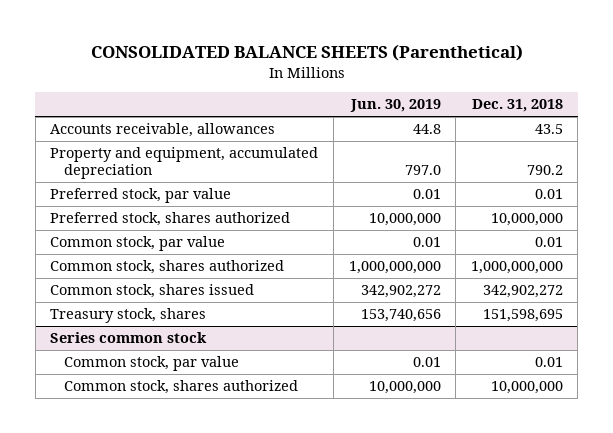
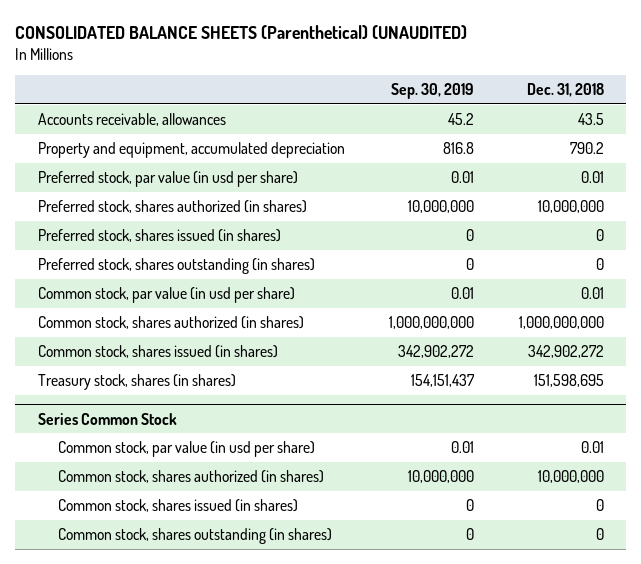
- CONSOLIDATED BALANCE SHEETS (Parenthetical)
+ CONSOLIDATED BALANCE SHEETS (Parenthetical) (UNAUDITED)
- | Jun. 30, 2019 | Dec. 31, 2018
+ | Sep. 30, 2019 | Dec. 31, 2018
- Preferred stock, par value | 0.01 | 0.01
- Preferred stock, shares authorized | 10,000,000 | 10,000,000
- Common stock, par value | 0.01 | 0.01
- Common stock, shares authorized | 1,000,000,000 | 1,000,000,000
- Common stock, shares issued | 342,902,272 | 342,902,272
- Treasury stock, shares | 153,740,656 | 151,598,695
- Series common stock
- Common stock, par value | 0.01 | 0.01
- Common stock, shares authorized | 10,000,000 | 10,000,000
+ Preferred stock, par value (in usd per share) | 0.01 | 0.01
+ Preferred stock, shares authorized (in shares) | 10,000,000 | 10,000,000
+ Preferred stock, shares issued (in shares) | 0 | 0
+ Preferred stock, shares outstanding (in shares) | 0 | 0
+ Common stock, par value (in usd per share) | 0.01 | 0.01
+ Common stock, shares authorized (in shares) | 1,000,000,000 | 1,000,000,000
+ Common stock, shares issued (in shares) | 342,902,272 | 342,902,272
+ Treasury stock, shares (in shares) | 154,151,437 | 151,598,695
+ Series Common Stock
+ Common stock, par value (in usd per share) | 0.01 | 0.01
+ Common stock, shares authorized (in shares) | 10,000,000 | 10,000,000
+ Common stock, shares issued (in shares) | 0 | 0
+ Common stock, shares outstanding (in shares) | 0 | 0

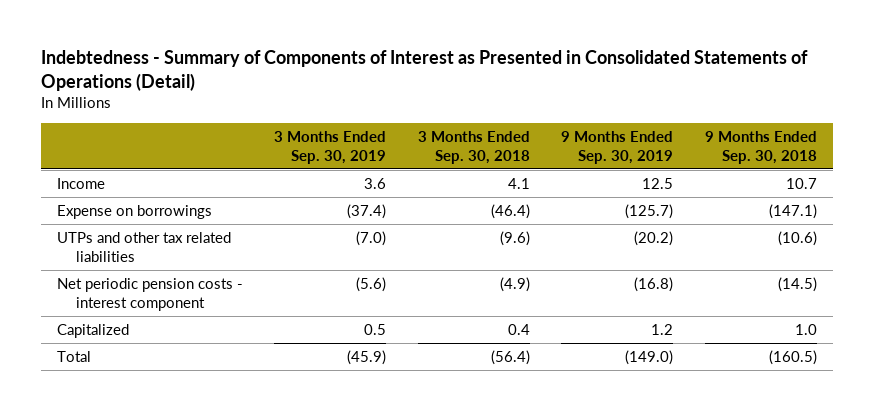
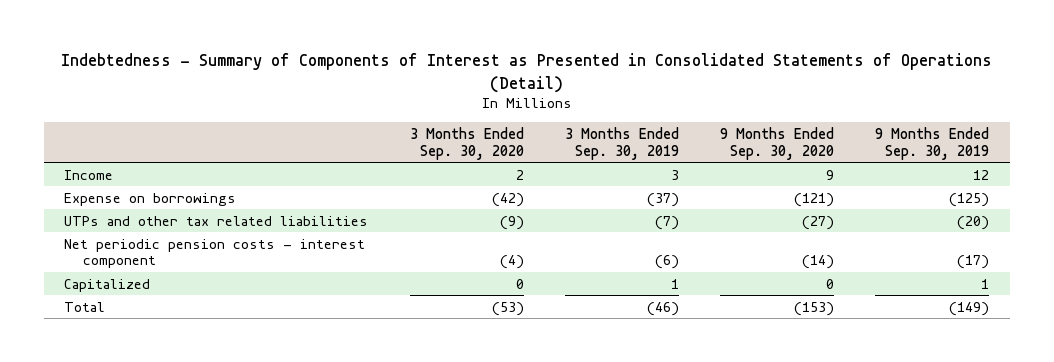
- | 3 Months Ended Sep. 30, 2019 | 3 Months Ended Sep. 30, 2018 | 9 Months Ended Sep. 30, 2019 | 9 Months Ended Sep. 30, 2018
+ | 3 Months Ended Sep. 30, 2020 | 3 Months Ended Sep. 30, 2019 | 9 Months Ended Sep. 30, 2020 | 9 Months Ended Sep. 30, 2019
- Income | 3.6 | 4.1 | 12.5 | 10.7
- Expense on borrowings | (37.4) | (46.4) | (125.7) | (147.1)
- UTPs and other tax related liabilities | (7.0) | (9.6) | (20.2) | (10.6)
- Net periodic pension costs - interest component | (5.6) | (4.9) | (16.8) | (14.5)
- Capitalized | 0.5 | 0.4 | 1.2 | 1.0
- Total | (45.9) | (56.4) | (149.0) | (160.5)
+ Income | 2 | 3 | 9 | 12
+ Expense on borrowings | (42) | (37) | (121) | (125)
+ UTPs and other tax related liabilities | (9) | (7) | (27) | (20)
+ Net periodic pension costs - interest component | (4) | (6) | (14) | (17)
+ Capitalized | 0 | 1 | 0 | 1
+ Total | (53) | (46) | (153) | (149)

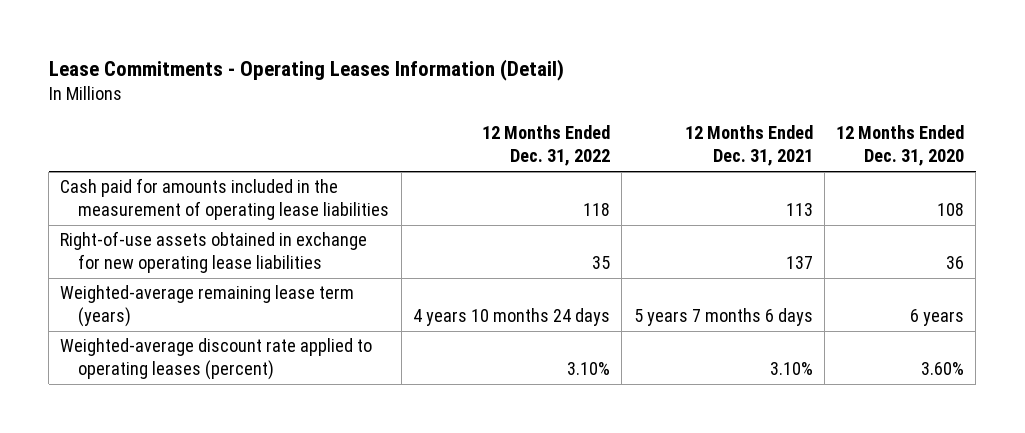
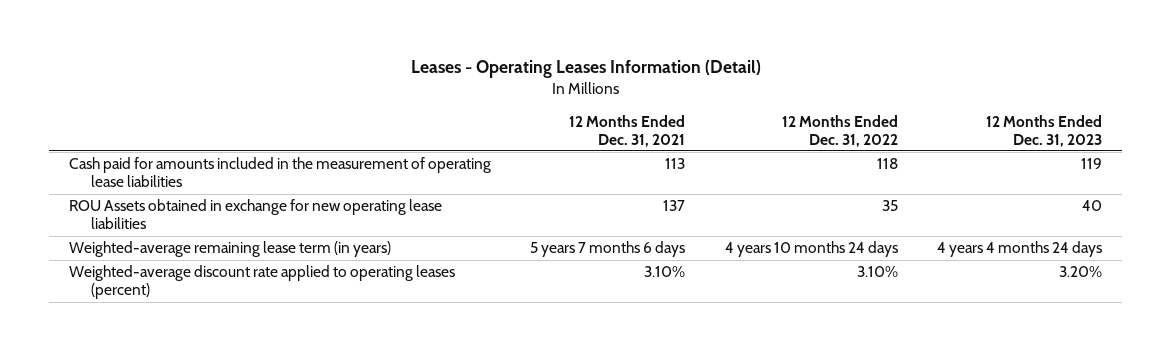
- Lease Commitments - Operating Leases Information (Detail)
+ Leases - Operating Leases Information (Detail)
- | 12 Months Ended Dec. 31, 2022 | 12 Months Ended Dec. 31, 2021 | 12 Months Ended Dec. 31, 2020
+ | 12 Months Ended Dec. 31, 2021 | 12 Months Ended Dec. 31, 2022 | 12 Months Ended Dec. 31, 2023
- Right-of-use assets obtained in exchange for new operating lease liabilities | 35 | 137 | 36
- Weighted-average remaining lease term (years) | 4 years 10 months 24 days | 5 years 7 months 6 days | 6 years
+ ROU Assets obtained in exchange for new operating lease liabilities | 137 | 35 | 40
+ Weighted-average remaining lease term (in years) | 5 years 7 months 6 days | 4 years 10 months 24 days | 4 years 4 months 24 days

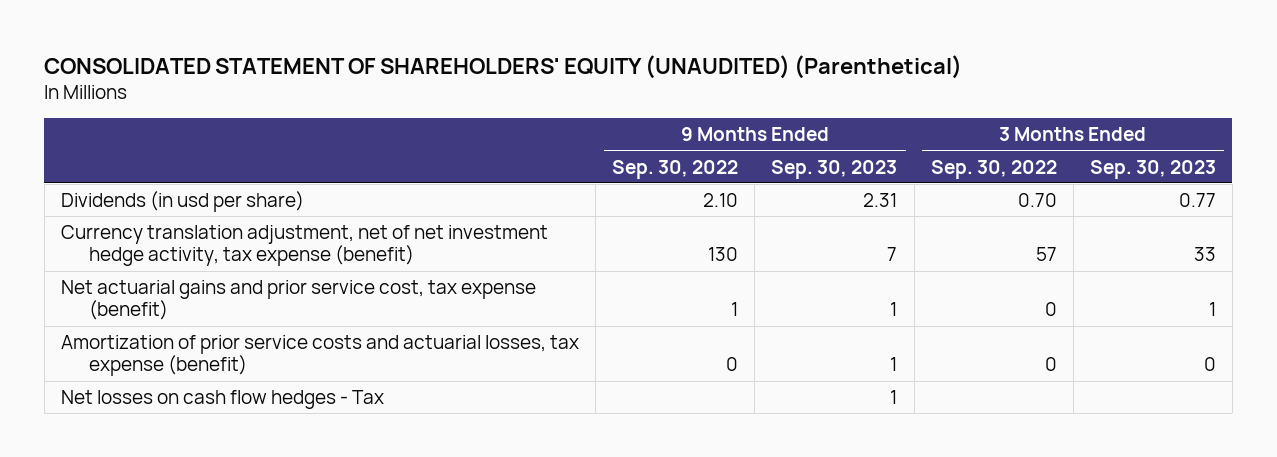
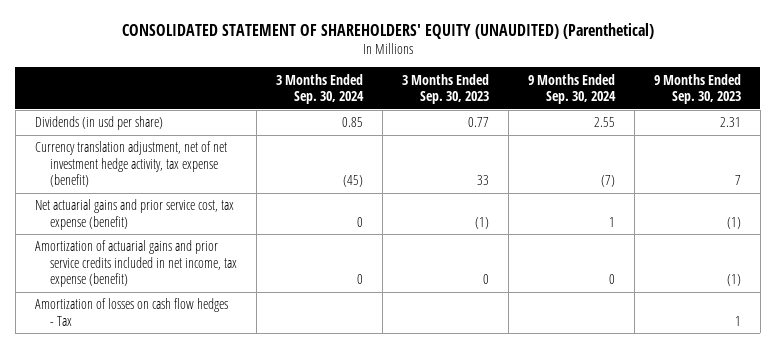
- | 9 Months Ended Sep. 30, 2022 | 9 Months Ended Sep. 30, 2023 | 3 Months Ended Sep. 30, 2022 | 3 Months Ended Sep. 30, 2023
+ | 3 Months Ended Sep. 30, 2024 | 3 Months Ended Sep. 30, 2023 | 9 Months Ended Sep. 30, 2024 | 9 Months Ended Sep. 30, 2023
- Net actuarial gains and prior service cost, tax expense (benefit) | 1 | 1 | 0 | 1
- Amortization of prior service costs and actuarial losses, tax expense (benefit) | 0 | 1 | 0 | 0
- Net losses on cash flow hedges - Tax | | 1 | |
+ Net actuarial gains and prior service cost, tax expense (benefit) | 0 | (1) | 1 | (1)
+ Amortization of actuarial gains and prior service credits included in net income, tax expense (benefit) | 0 | 0 | 0 | (1)
+ Amortization of losses on cash flow hedges - Tax | | | | 1

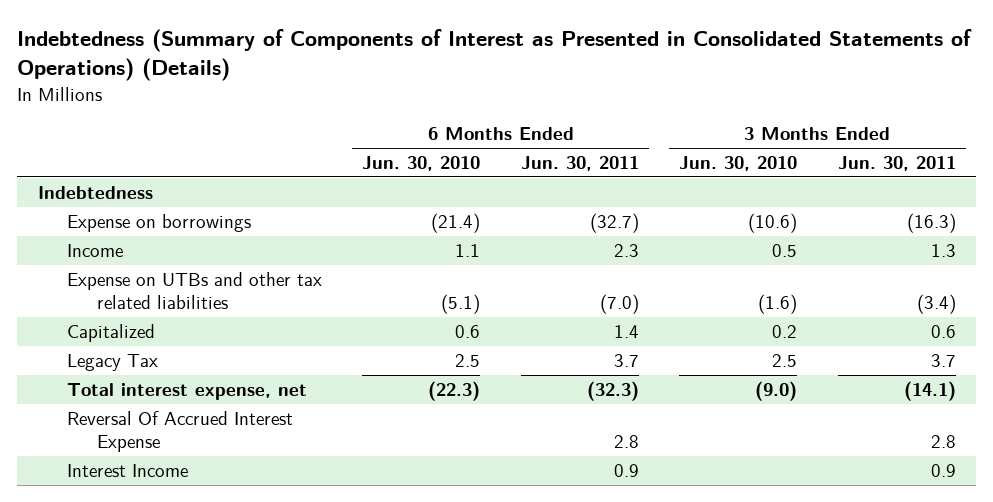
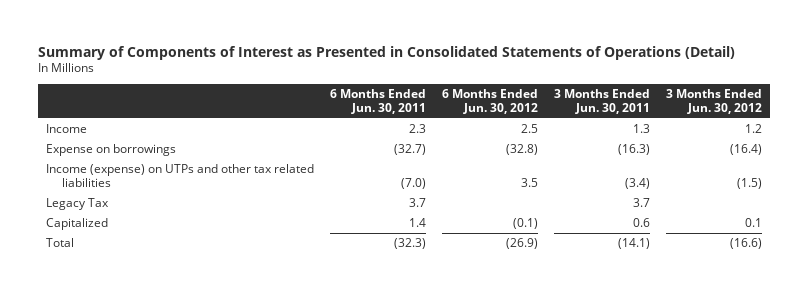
- Indebtedness (Summary of Components of Interest as Presented in Consolidated Statements of Operations) (Details)
+ Summary of Components of Interest as Presented in Consolidated Statements of Operations (Detail)
- | 6 Months Ended Jun. 30, 2010 | 6 Months Ended Jun. 30, 2011 | 3 Months Ended Jun. 30, 2010 | 3 Months Ended Jun. 30, 2011
+ | 6 Months Ended Jun. 30, 2011 | 6 Months Ended Jun. 30, 2012 | 3 Months Ended Jun. 30, 2011 | 3 Months Ended Jun. 30, 2012
- Indebtedness
- Expense on UTBs and other tax related liabilities | (5.1) | (7.0) | (1.6) | (3.4)
moved down: Expense on borrowings | (32.7) | (32.8) | (16.3) | (16.4)
+ Income (expense) on UTPs and other tax related liabilities | (7.0) | 3.5 | (3.4) | (1.5)
- Total interest expense, net | (22.3) | (32.3) | (9.0) | (14.1)
- Reversal Of Accrued Interest Expense | | 2.8 | | 2.8
- Interest Income | | 0.9 | | 0.9
moved down: Capitalized | 1.4 | (0.1) | 0.6 | 0.1
+ Total | (32.3) | (26.9) | (14.1) | (16.6)

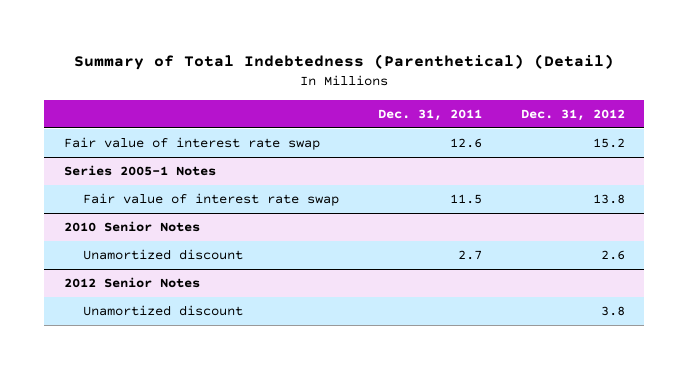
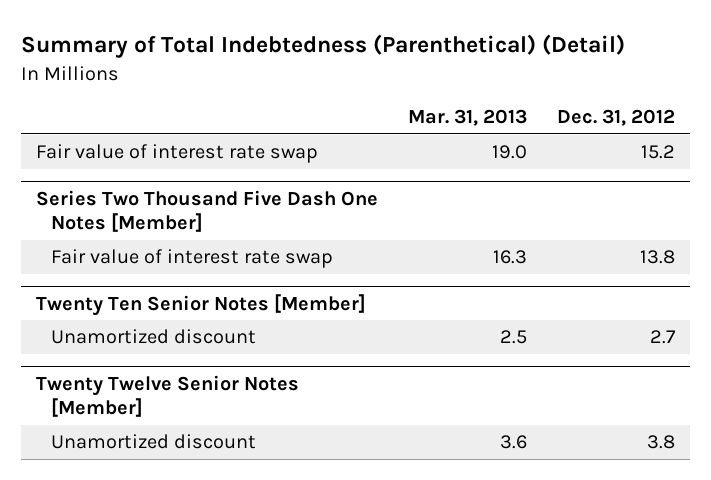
- | Dec. 31, 2011 | Dec. 31, 2012
+ | Mar. 31, 2013 | Dec. 31, 2012
- Series 2005-1 Notes
+ Series Two Thousand Five Dash One Notes [Member]
- 2010 Senior Notes
- Unamortized discount | 2.7 | 2.6
- 2012 Senior Notes
+ Twenty Ten Senior Notes [Member]
+ Unamortized discount | 2.5 | 2.7
+ Twenty Twelve Senior Notes [Member]

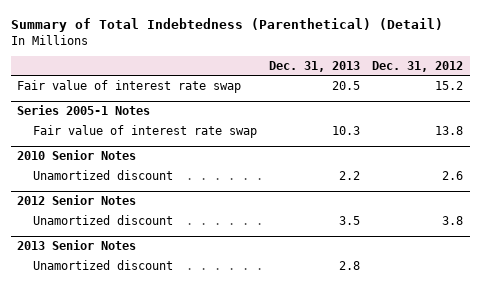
- | Mar. 31, 2013 | Dec. 31, 2012
+ | Dec. 31, 2013 | Dec. 31, 2012
- Series Two Thousand Five Dash One Notes [Member]
+ Series 2005-1 Notes
- Twenty Ten Senior Notes [Member]
- Unamortized discount | 2.5 | 2.7
- Twenty Twelve Senior Notes [Member]
+ 2010 Senior Notes
+ Unamortized discount | 2.2 | 2.6
+ 2012 Senior Notes
+ 2013 Senior Notes
+ Unamortized discount | 2.8 |

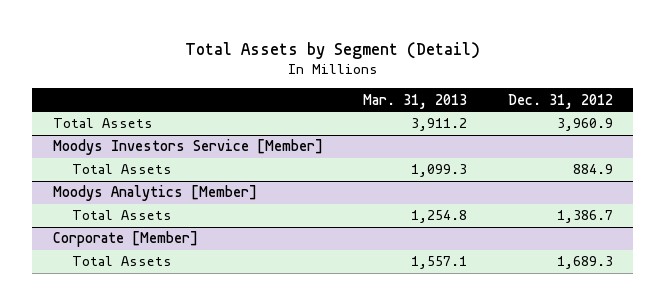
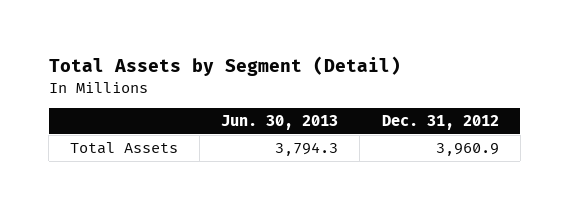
- | Mar. 31, 2013 | Dec. 31, 2012
+ | Jun. 30, 2013 | Dec. 31, 2012
- Moodys Investors Service [Member]
- Total Assets | 1,099.3 | 884.9
- Moodys Analytics [Member]
- Total Assets | 1,254.8 | 1,386.7
- Corporate [Member]
- Total Assets | 1,557.1 | 1,689.3

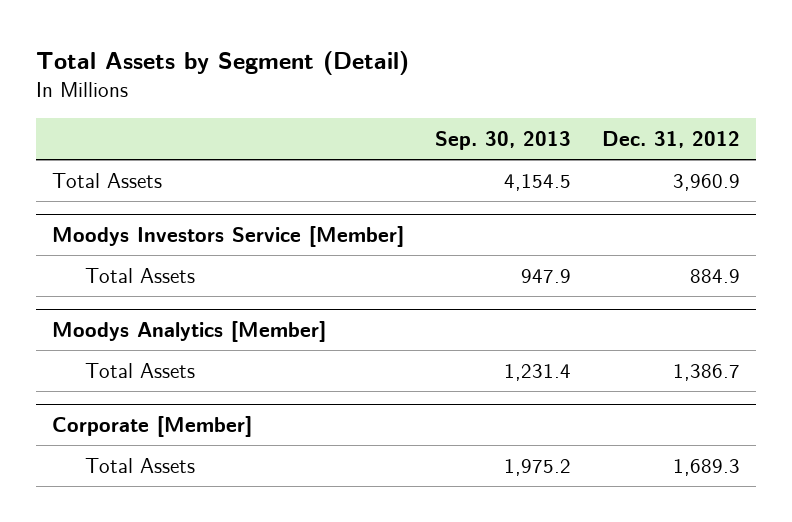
- | Jun. 30, 2013 | Dec. 31, 2012
+ | Sep. 30, 2013 | Dec. 31, 2012
+ Moodys Investors Service [Member]
+ Total Assets | 947.9 | 884.9
+ Moodys Analytics [Member]
+ Total Assets | 1,231.4 | 1,386.7
+ Corporate [Member]
+ Total Assets | 1,975.2 | 1,689.3

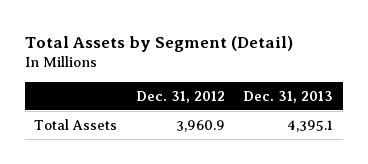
- | Sep. 30, 2013 | Dec. 31, 2012
+ | Dec. 31, 2012 | Dec. 31, 2013
- Moodys Investors Service [Member]
- Total Assets | 947.9 | 884.9
- Moodys Analytics [Member]
- Total Assets | 1,231.4 | 1,386.7
- Corporate [Member]
- Total Assets | 1,975.2 | 1,689.3

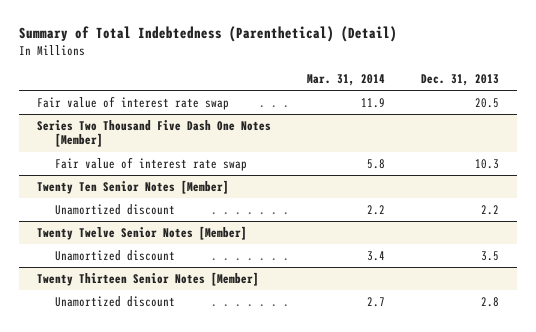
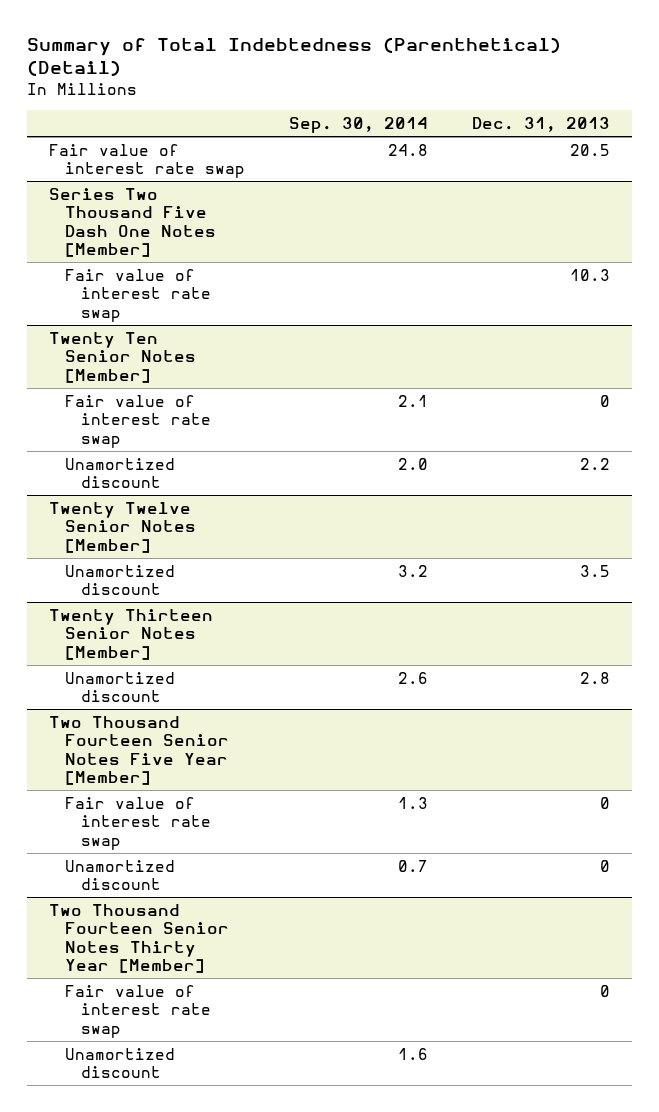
- | Mar. 31, 2014 | Dec. 31, 2013
+ | Sep. 30, 2014 | Dec. 31, 2013
@ Twenty Ten Senior Notes [Member]
+ Fair value of interest rate swap | 2.1 | 0
+ Two Thousand Fourteen Senior Notes Five Year [Member]
+ Fair value of interest rate swap | 1.3 | 0
+ Unamortized discount | 0.7 | 0
+ Two Thousand Fourteen Senior Notes Thirty Year [Member]
+ Fair value of interest rate swap | | 0
+ Unamortized discount | 1.6 |

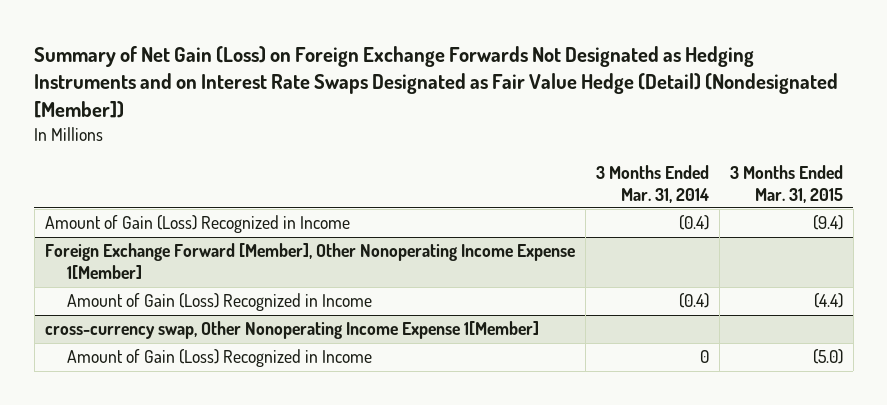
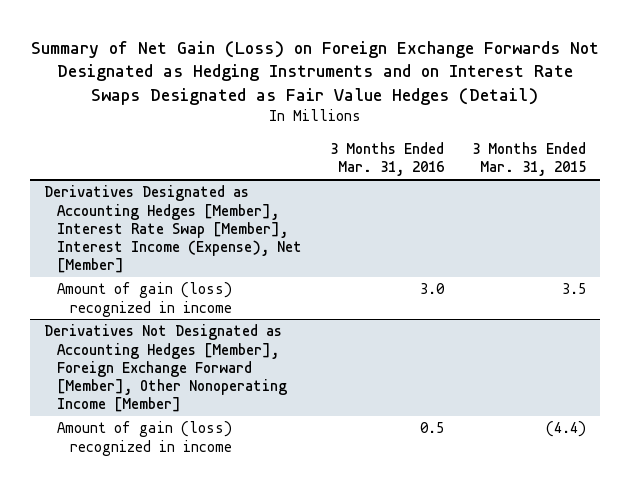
- Summary of Net Gain (Loss) on Foreign Exchange Forwards Not Designated as Hedging Instruments and on Interest Rate Swaps Designated as Fair Value Hedge (Detail) (Nondesignated [Member])
+ Summary of Net Gain (Loss) on Foreign Exchange Forwards Not Designated as Hedging Instruments and on Interest Rate Swaps Designated as Fair Value Hedges (Detail)
- | 3 Months Ended Mar. 31, 2014 | 3 Months Ended Mar. 31, 2015
+ | 3 Months Ended Mar. 31, 2016 | 3 Months Ended Mar. 31, 2015
- Amount of Gain (Loss) Recognized in Income | (0.4) | (9.4)
- Foreign Exchange Forward [Member], Other Nonoperating Income Expense 1[Member]
- Amount of Gain (Loss) Recognized in Income | (0.4) | (4.4)
- cross-currency swap, Other Nonoperating Income Expense 1[Member]
- Amount of Gain (Loss) Recognized in Income | 0 | (5.0)
+ Derivatives Designated as Accounting Hedges [Member], Interest Rate Swap [Member], Interest Income (Expense), Net [Member]
+ Amount of gain (loss) recognized in income | 3.0 | 3.5
+ Derivatives Not Designated as Accounting Hedges [Member], Foreign Exchange Forward [Member], Other Nonoperating Income [Member]
+ Amount of gain (loss) recognized in income | 0.5 | (4.4)

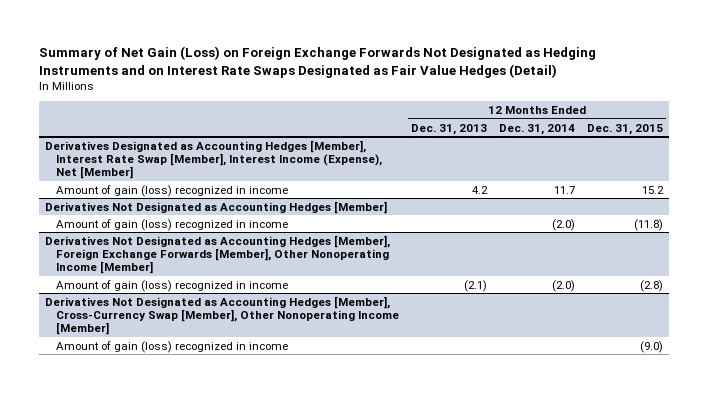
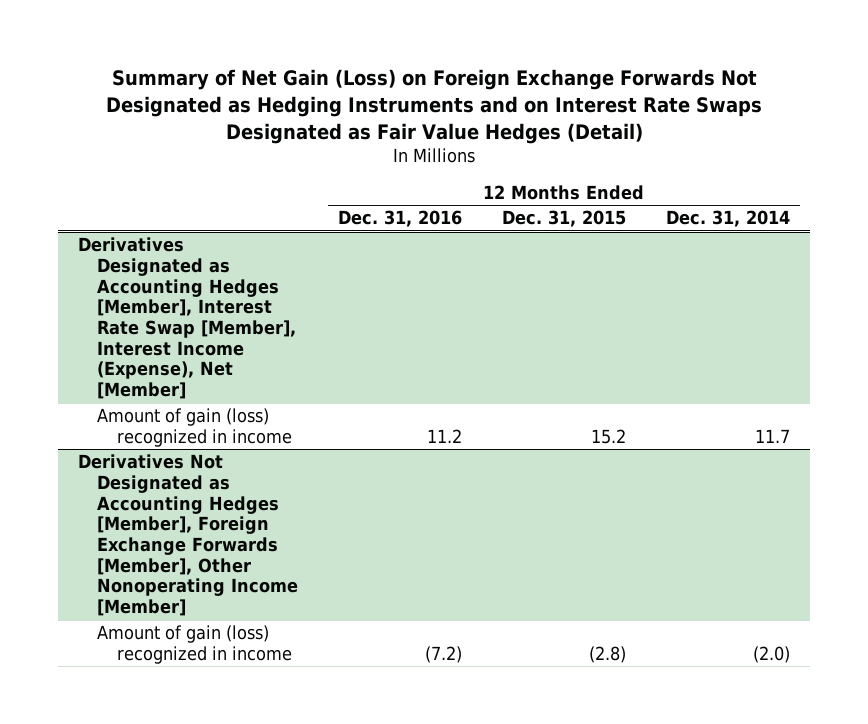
- | 12 Months Ended Dec. 31, 2013 | 12 Months Ended Dec. 31, 2014 | 12 Months Ended Dec. 31, 2015
+ | 12 Months Ended Dec. 31, 2016 | 12 Months Ended Dec. 31, 2015 | 12 Months Ended Dec. 31, 2014
- Derivatives Not Designated as Accounting Hedges [Member]
- Amount of gain (loss) recognized in income | | (2.0) | (11.8)
- Derivatives Not Designated as Accounting Hedges [Member], Cross-Currency Swap [Member], Other Nonoperating Income [Member]
- Amount of gain (loss) recognized in income | | | (9.0)

